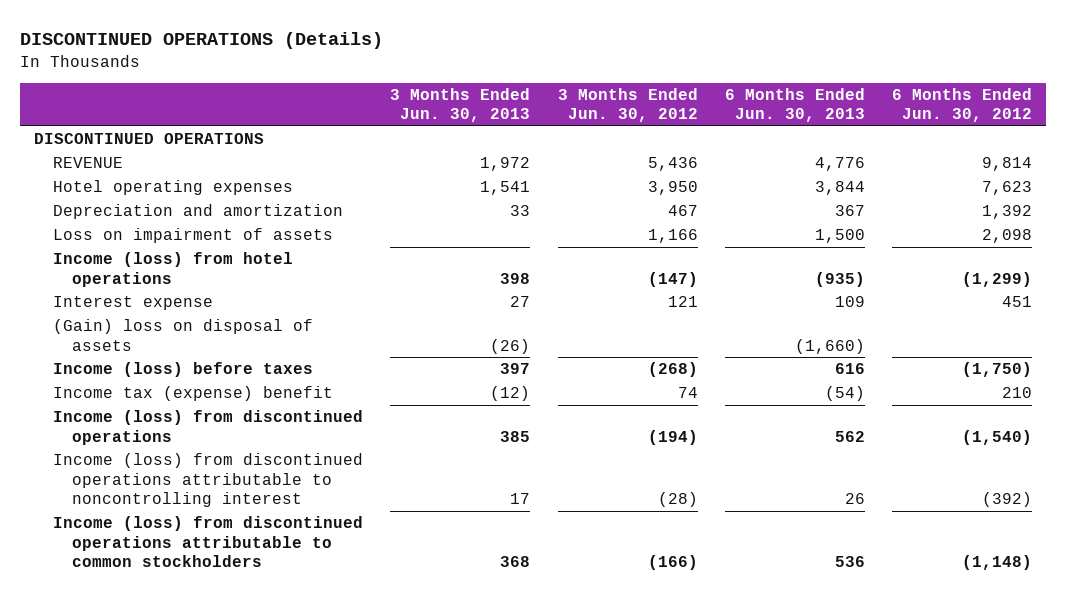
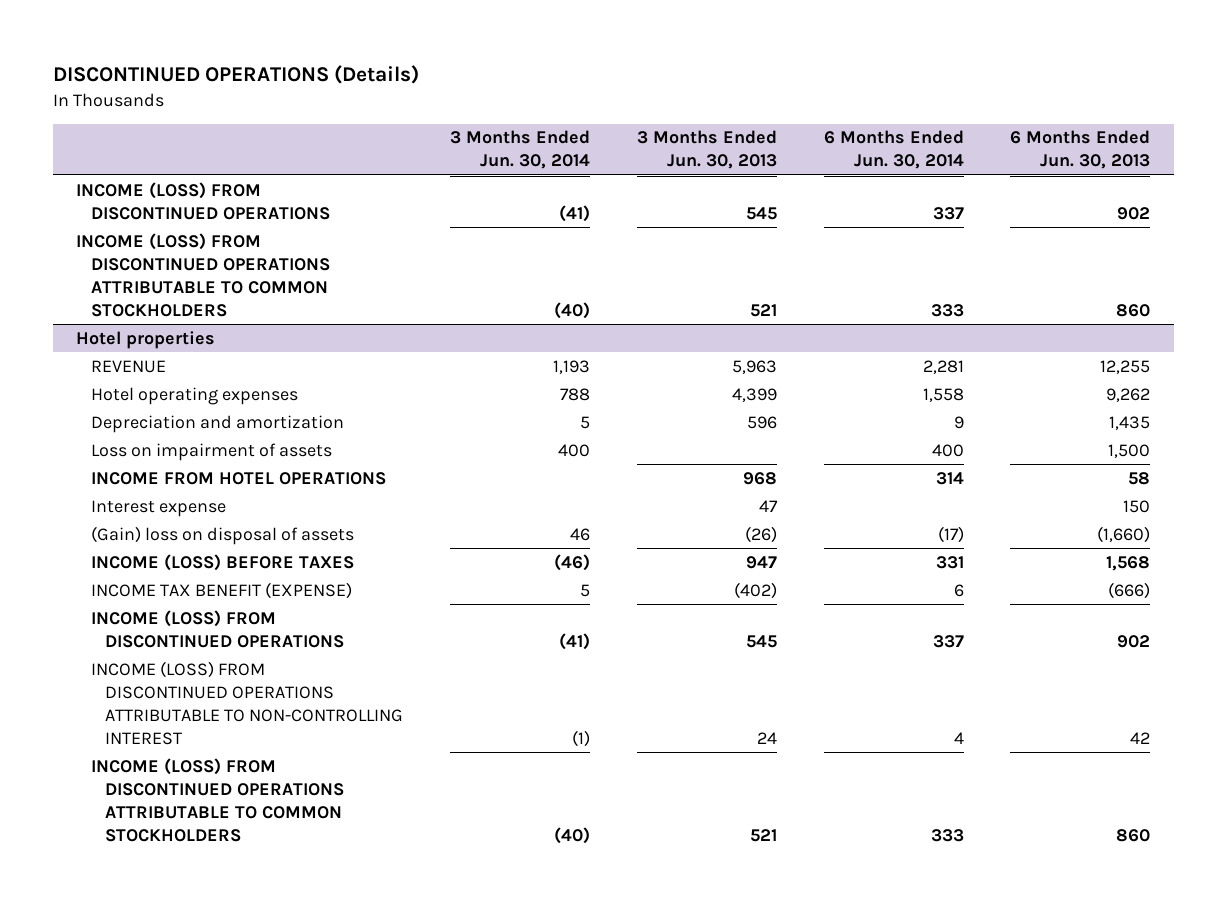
- | 3 Months Ended Jun. 30, 2013 | 3 Months Ended Jun. 30, 2012 | 6 Months Ended Jun. 30, 2013 | 6 Months Ended Jun. 30, 2012
+ | 3 Months Ended Jun. 30, 2014 | 3 Months Ended Jun. 30, 2013 | 6 Months Ended Jun. 30, 2014 | 6 Months Ended Jun. 30, 2013
- DISCONTINUED OPERATIONS
- REVENUE | 1,972 | 5,436 | 4,776 | 9,814
- Hotel operating expenses | 1,541 | 3,950 | 3,844 | 7,623
- Depreciation and amortization | 33 | 467 | 367 | 1,392
+ INCOME (LOSS) FROM DISCONTINUED OPERATIONS | (41) | 545 | 337 | 902
+ INCOME (LOSS) FROM DISCONTINUED OPERATIONS ATTRIBUTABLE TO COMMON STOCKHOLDERS | (40) | 521 | 333 | 860
+ Hotel properties
+ REVENUE | 1,193 | 5,963 | 2,281 | 12,255
+ Hotel operating expenses | 788 | 4,399 | 1,558 | 9,262
+ Depreciation and amortization | 5 | 596 | 9 | 1,435
- Income (loss) from hotel operations | 398 | (147) | (935) | (1,299)
- Interest expense | 27 | 121 | 109 | 451
+ INCOME FROM HOTEL OPERATIONS | | 968 | 314 | 58
+ Interest expense | | 47 | | 150
- Income (loss) before taxes | 397 | (268) | 616 | (1,750)
- Income tax (expense) benefit | (12) | 74 | (54) | 210
- Income (loss) from discontinued operations | 385 | (194) | 562 | (1,540)
- Income (loss) from discontinued operations attributable to noncontrolling interest | 17 | (28) | 26 | (392)
- Income (loss) from discontinued operations attributable to common stockholders | 368 | (166) | 536 | (1,148)
+ INCOME (LOSS) BEFORE TAXES | (46) | 947 | 331 | 1,568
+ INCOME TAX BENEFIT (EXPENSE) | 5 | (402) | 6 | (666)
+ INCOME (LOSS) FROM DISCONTINUED OPERATIONS | (41) | 545 | 337 | 902
+ INCOME (LOSS) FROM DISCONTINUED OPERATIONS ATTRIBUTABLE TO NON-CONTROLLING INTEREST | (1) | 24 | 4 | 42
+ INCOME (LOSS) FROM DISCONTINUED OPERATIONS ATTRIBUTABLE TO COMMON STOCKHOLDERS | (40) | 521 | 333 | 860

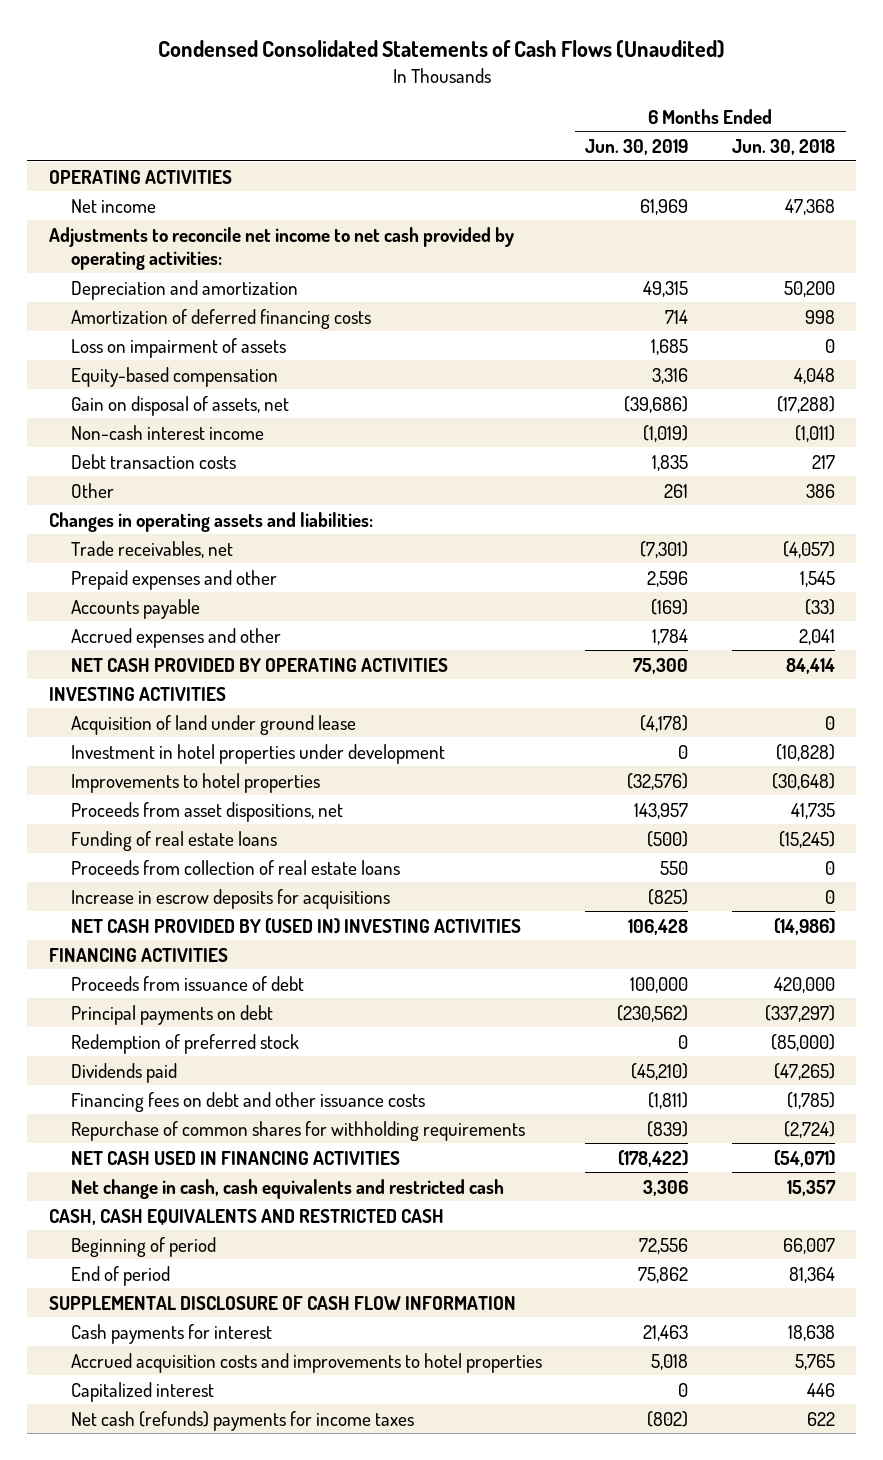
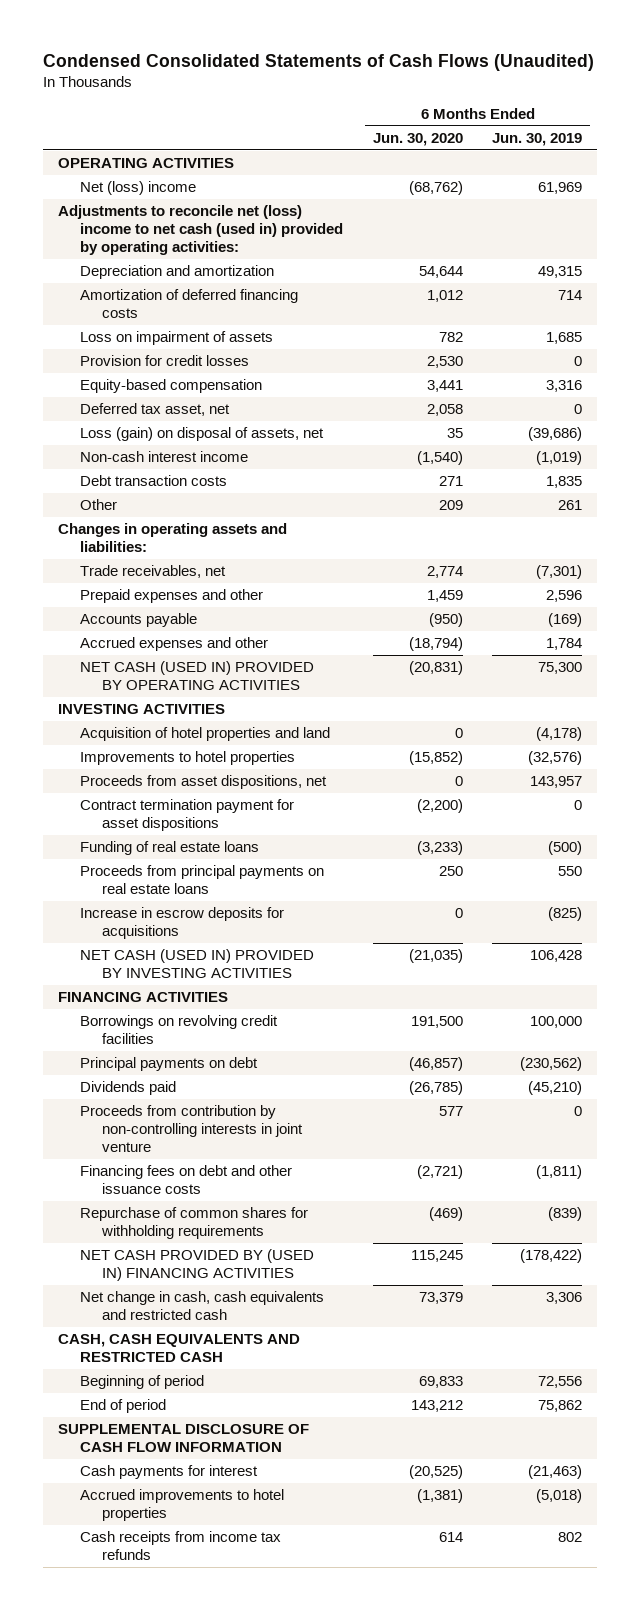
- | 6 Months Ended Jun. 30, 2019 | 6 Months Ended Jun. 30, 2018
+ | 6 Months Ended Jun. 30, 2020 | 6 Months Ended Jun. 30, 2019
- Net income | 61,969 | 47,368
- Adjustments to reconcile net income to net cash provided by operating activities:
+ Net (loss) income | (68,762) | 61,969
+ Adjustments to reconcile net (loss) income to net cash (used in) provided by operating activities:
+ Provision for credit losses | 2,530 | 0
- Gain on disposal of assets, net | (39,686) | (17,288)
+ Deferred tax asset, net | 2,058 | 0
+ Loss (gain) on disposal of assets, net | 35 | (39,686)
- NET CASH PROVIDED BY OPERATING ACTIVITIES | 75,300 | 84,414
+ NET CASH (USED IN) PROVIDED BY OPERATING ACTIVITIES | (20,831) | 75,300
- Acquisition of land under ground lease | (4,178) | 0
- Investment in hotel properties under development | 0 | (10,828)
+ Acquisition of hotel properties and land | 0 | (4,178)
+ Contract termination payment for asset dispositions | (2,200) | 0
- Proceeds from collection of real estate loans | 550 | 0
+ Proceeds from principal payments on real estate loans | 250 | 550
- NET CASH PROVIDED BY (USED IN) INVESTING ACTIVITIES | 106,428 | (14,986)
+ NET CASH (USED IN) PROVIDED BY INVESTING ACTIVITIES | (21,035) | 106,428
- Proceeds from issuance of debt | 100,000 | 420,000
+ Borrowings on revolving credit facilities | 191,500 | 100,000
- Redemption of preferred stock | 0 | (85,000)
+ Proceeds from contribution by non-controlling interests in joint venture | 577 | 0
- NET CASH USED IN FINANCING ACTIVITIES | (178,422) | (54,071)
+ NET CASH PROVIDED BY (USED IN) FINANCING ACTIVITIES | 115,245 | (178,422)
- Cash payments for interest | 21,463 | 18,638
- Accrued acquisition costs and improvements to hotel properties | 5,018 | 5,765
- Capitalized interest | 0 | 446
- Net cash (refunds) payments for income taxes | (802) | 622
+ Cash payments for interest | (20,525) | (21,463)
+ Accrued improvements to hotel properties | (1,381) | (5,018)
+ Cash receipts from income tax refunds | 614 | 802

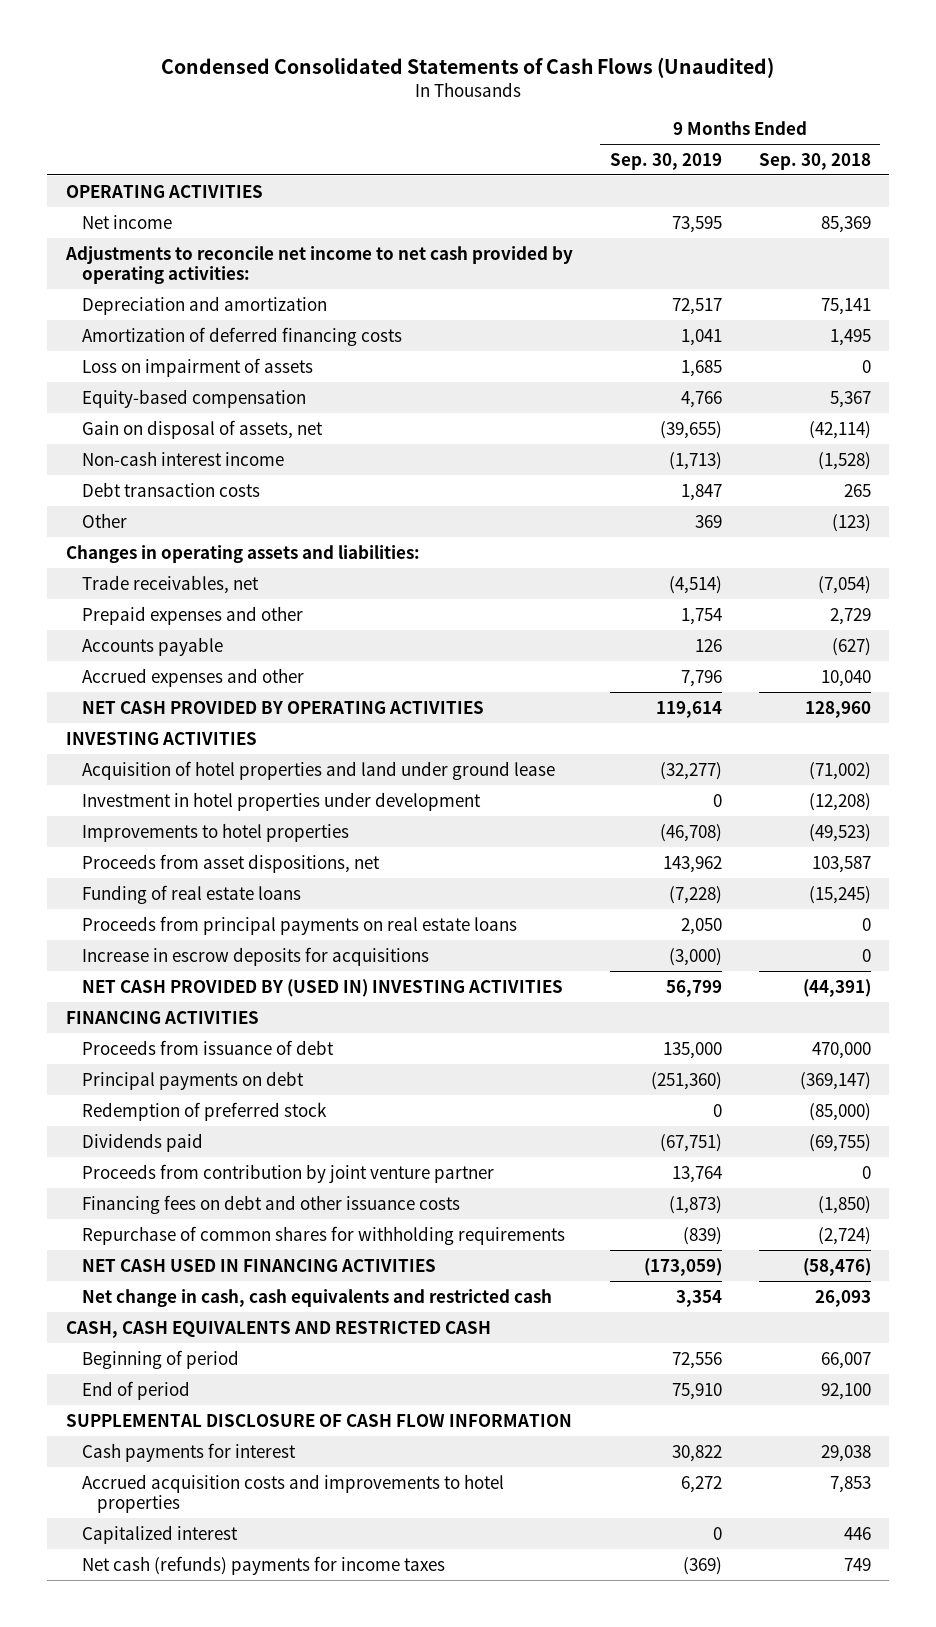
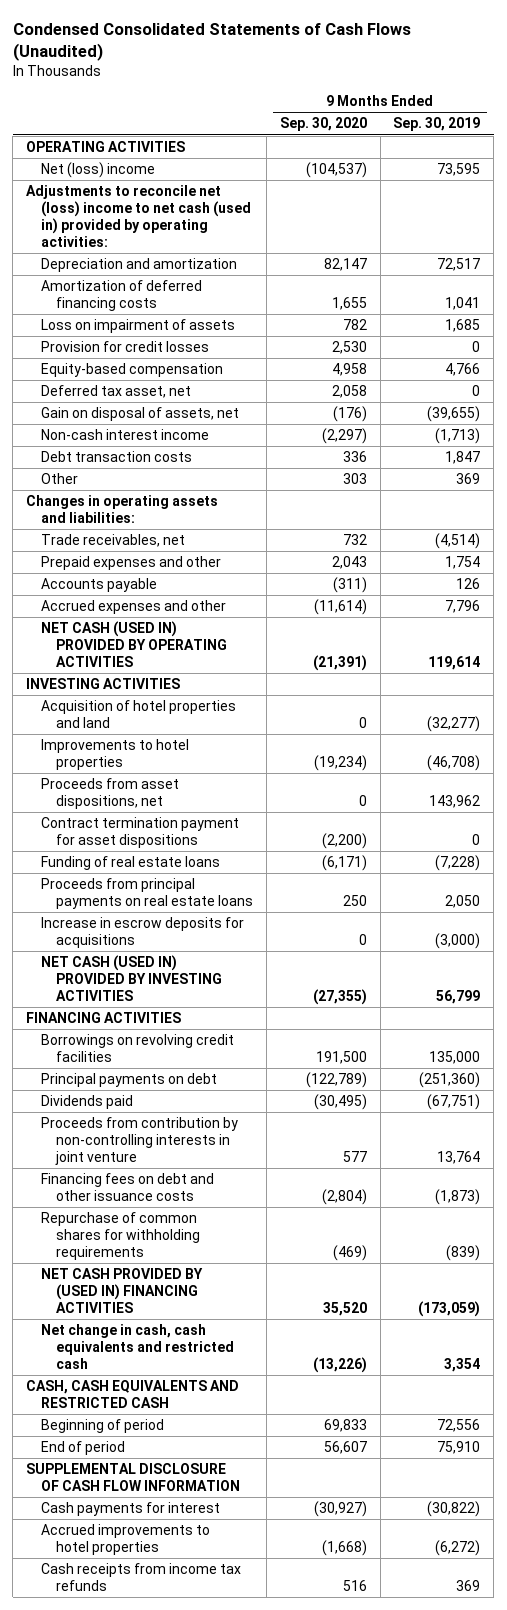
- | 9 Months Ended Sep. 30, 2019 | 9 Months Ended Sep. 30, 2018
+ | 9 Months Ended Sep. 30, 2020 | 9 Months Ended Sep. 30, 2019
- Net income | 73,595 | 85,369
- Adjustments to reconcile net income to net cash provided by operating activities:
+ Net (loss) income | (104,537) | 73,595
+ Adjustments to reconcile net (loss) income to net cash (used in) provided by operating activities:
+ Provision for credit losses | 2,530 | 0
+ Deferred tax asset, net | 2,058 | 0
- NET CASH PROVIDED BY OPERATING ACTIVITIES | 119,614 | 128,960
+ NET CASH (USED IN) PROVIDED BY OPERATING ACTIVITIES | (21,391) | 119,614
- Acquisition of hotel properties and land under ground lease | (32,277) | (71,002)
- Investment in hotel properties under development | 0 | (12,208)
+ Acquisition of hotel properties and land | 0 | (32,277)
+ Contract termination payment for asset dispositions | (2,200) | 0
- NET CASH PROVIDED BY (USED IN) INVESTING ACTIVITIES | 56,799 | (44,391)
+ NET CASH (USED IN) PROVIDED BY INVESTING ACTIVITIES | (27,355) | 56,799
- Proceeds from issuance of debt | 135,000 | 470,000
+ Borrowings on revolving credit facilities | 191,500 | 135,000
- Redemption of preferred stock | 0 | (85,000)
- Proceeds from contribution by joint venture partner | 13,764 | 0
+ Proceeds from contribution by non-controlling interests in joint venture | 577 | 13,764
- NET CASH USED IN FINANCING ACTIVITIES | (173,059) | (58,476)
+ NET CASH PROVIDED BY (USED IN) FINANCING ACTIVITIES | 35,520 | (173,059)
- Cash payments for interest | 30,822 | 29,038
- Accrued acquisition costs and improvements to hotel properties | 6,272 | 7,853
- Capitalized interest | 0 | 446
- Net cash (refunds) payments for income taxes | (369) | 749
+ Cash payments for interest | (30,927) | (30,822)
+ Accrued improvements to hotel properties | (1,668) | (6,272)
+ Cash receipts from income tax refunds | 516 | 369

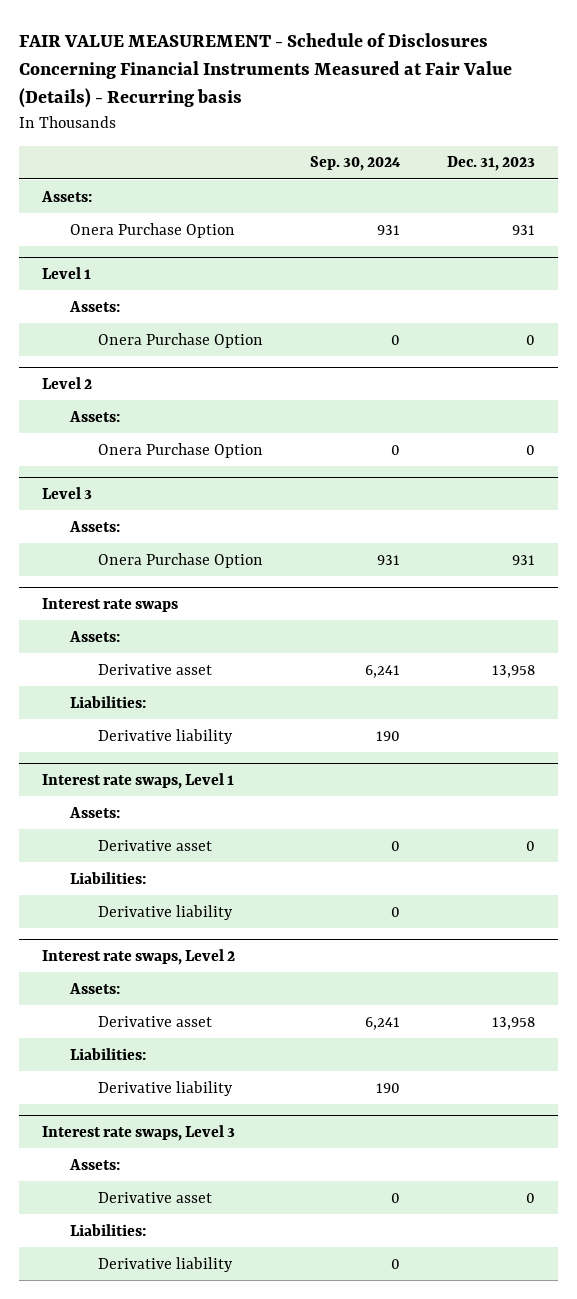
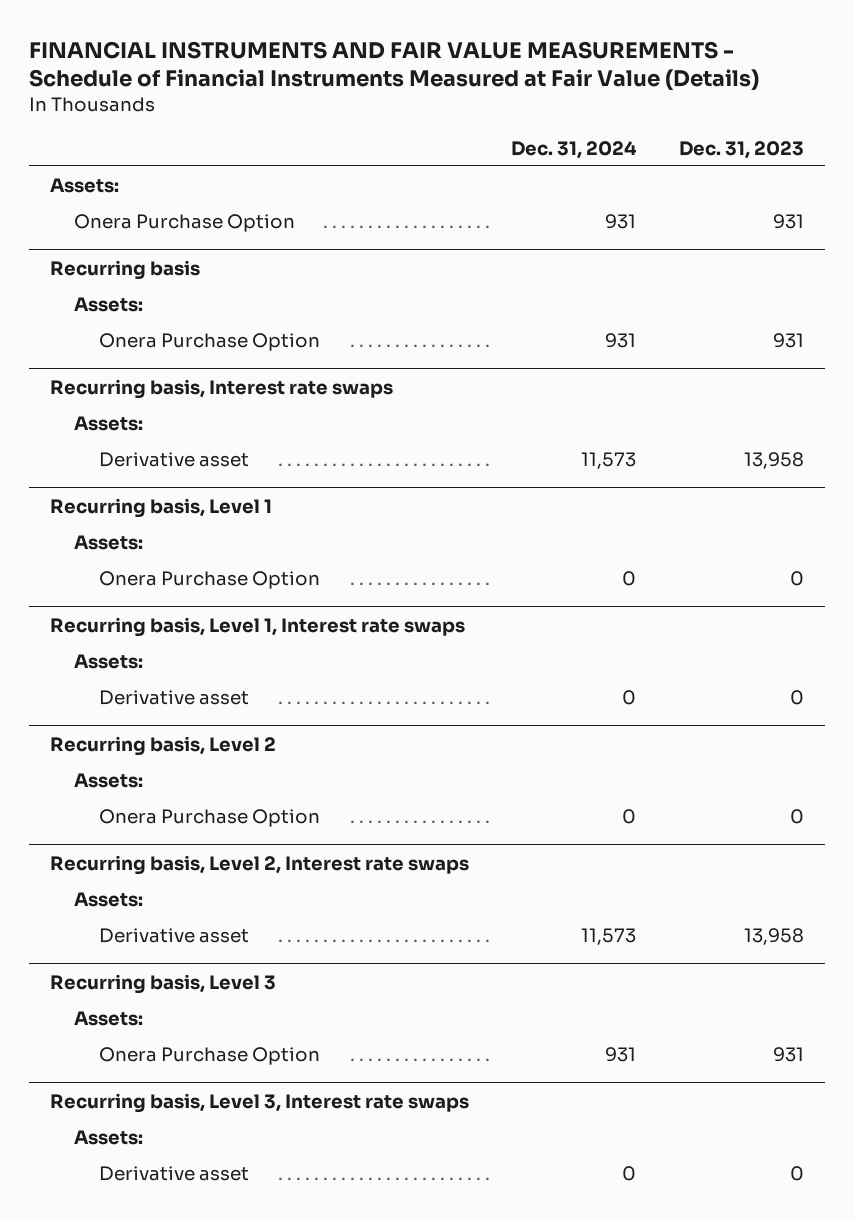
- FAIR VALUE MEASUREMENT - Schedule of Disclosures Concerning Financial Instruments Measured at Fair Value (Details) - Recurring basis
+ FINANCIAL INSTRUMENTS AND FAIR VALUE MEASUREMENTS - Schedule of Financial Instruments Measured at Fair Value (Details)
- | Sep. 30, 2024 | Dec. 31, 2023
+ | Dec. 31, 2024 | Dec. 31, 2023
- Level 1
- Assets:
- Onera Purchase Option | 0 | 0
- Level 2
- Assets:
- Onera Purchase Option | 0 | 0
- Level 3
+ Recurring basis
- Interest rate swaps
+ Recurring basis, Interest rate swaps
- Liabilities:
- Derivative liability | 190 |
- Interest rate swaps, Level 1
+ Recurring basis, Level 1
+ Onera Purchase Option | 0 | 0
+ Recurring basis, Level 1, Interest rate swaps
+ Assets:
- Liabilities:
- Derivative liability | 0 |
- Interest rate swaps, Level 2
+ Recurring basis, Level 2
+ Onera Purchase Option | 0 | 0
+ Recurring basis, Level 2, Interest rate swaps
+ Assets:
- Liabilities:
- Derivative liability | 190 |
- Interest rate swaps, Level 3
+ Recurring basis, Level 3
+ Onera Purchase Option | 931 | 931
+ Recurring basis, Level 3, Interest rate swaps
+ Assets:
- Liabilities:
- Derivative liability | 0 |

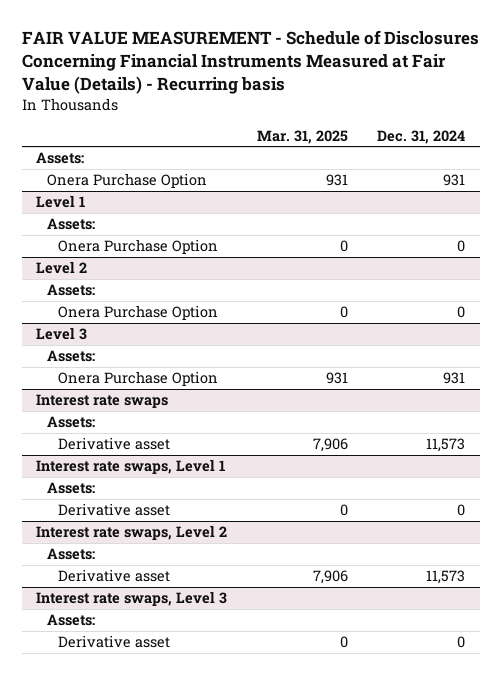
- FINANCIAL INSTRUMENTS AND FAIR VALUE MEASUREMENTS - Schedule of Financial Instruments Measured at Fair Value (Details)
+ FAIR VALUE MEASUREMENT - Schedule of Disclosures Concerning Financial Instruments Measured at Fair Value (Details) - Recurring basis
- | Dec. 31, 2024 | Dec. 31, 2023
+ | Mar. 31, 2025 | Dec. 31, 2024
- Recurring basis
+ Level 1
+ Onera Purchase Option | 0 | 0
+ Level 2
+ Assets:
+ Onera Purchase Option | 0 | 0
+ Level 3
+ Assets:
- Recurring basis, Interest rate swaps
+ Interest rate swaps
- Recurring basis, Level 1
- Assets:
- Onera Purchase Option | 0 | 0
- Recurring basis, Level 1, Interest rate swaps
+ Interest rate swaps, Level 1
- Recurring basis, Level 2
- Assets:
- Onera Purchase Option | 0 | 0
- Recurring basis, Level 2, Interest rate swaps
+ Interest rate swaps, Level 2
- Recurring basis, Level 3
- Assets:
- Onera Purchase Option | 931 | 931
- Recurring basis, Level 3, Interest rate swaps
+ Interest rate swaps, Level 3

